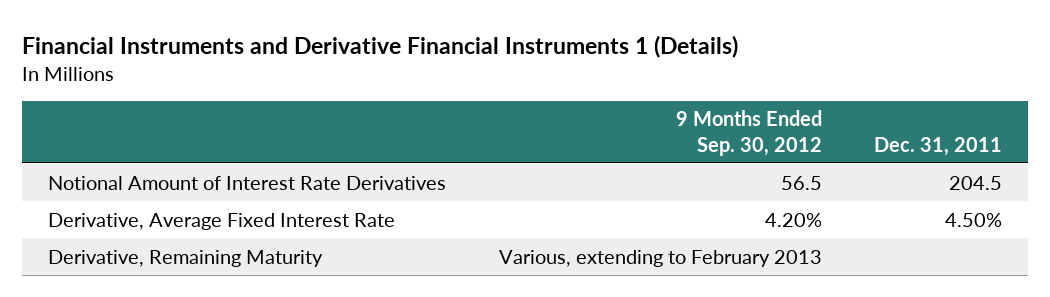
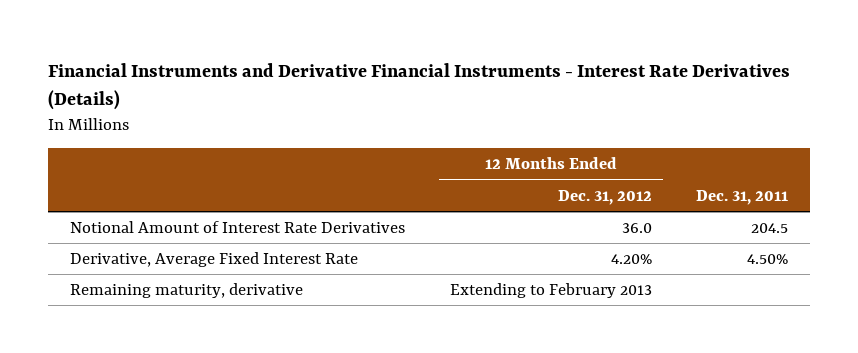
- Financial Instruments and Derivative Financial Instruments 1 (Details)
+ Financial Instruments and Derivative Financial Instruments - Interest Rate Derivatives (Details)
- | 9 Months Ended Sep. 30, 2012 | Dec. 31, 2011
+ | 12 Months Ended Dec. 31, 2012 | Dec. 31, 2011
- Derivative, Remaining Maturity | Various, extending to February 2013 |
+ Remaining maturity, derivative | Extending to February 2013 |

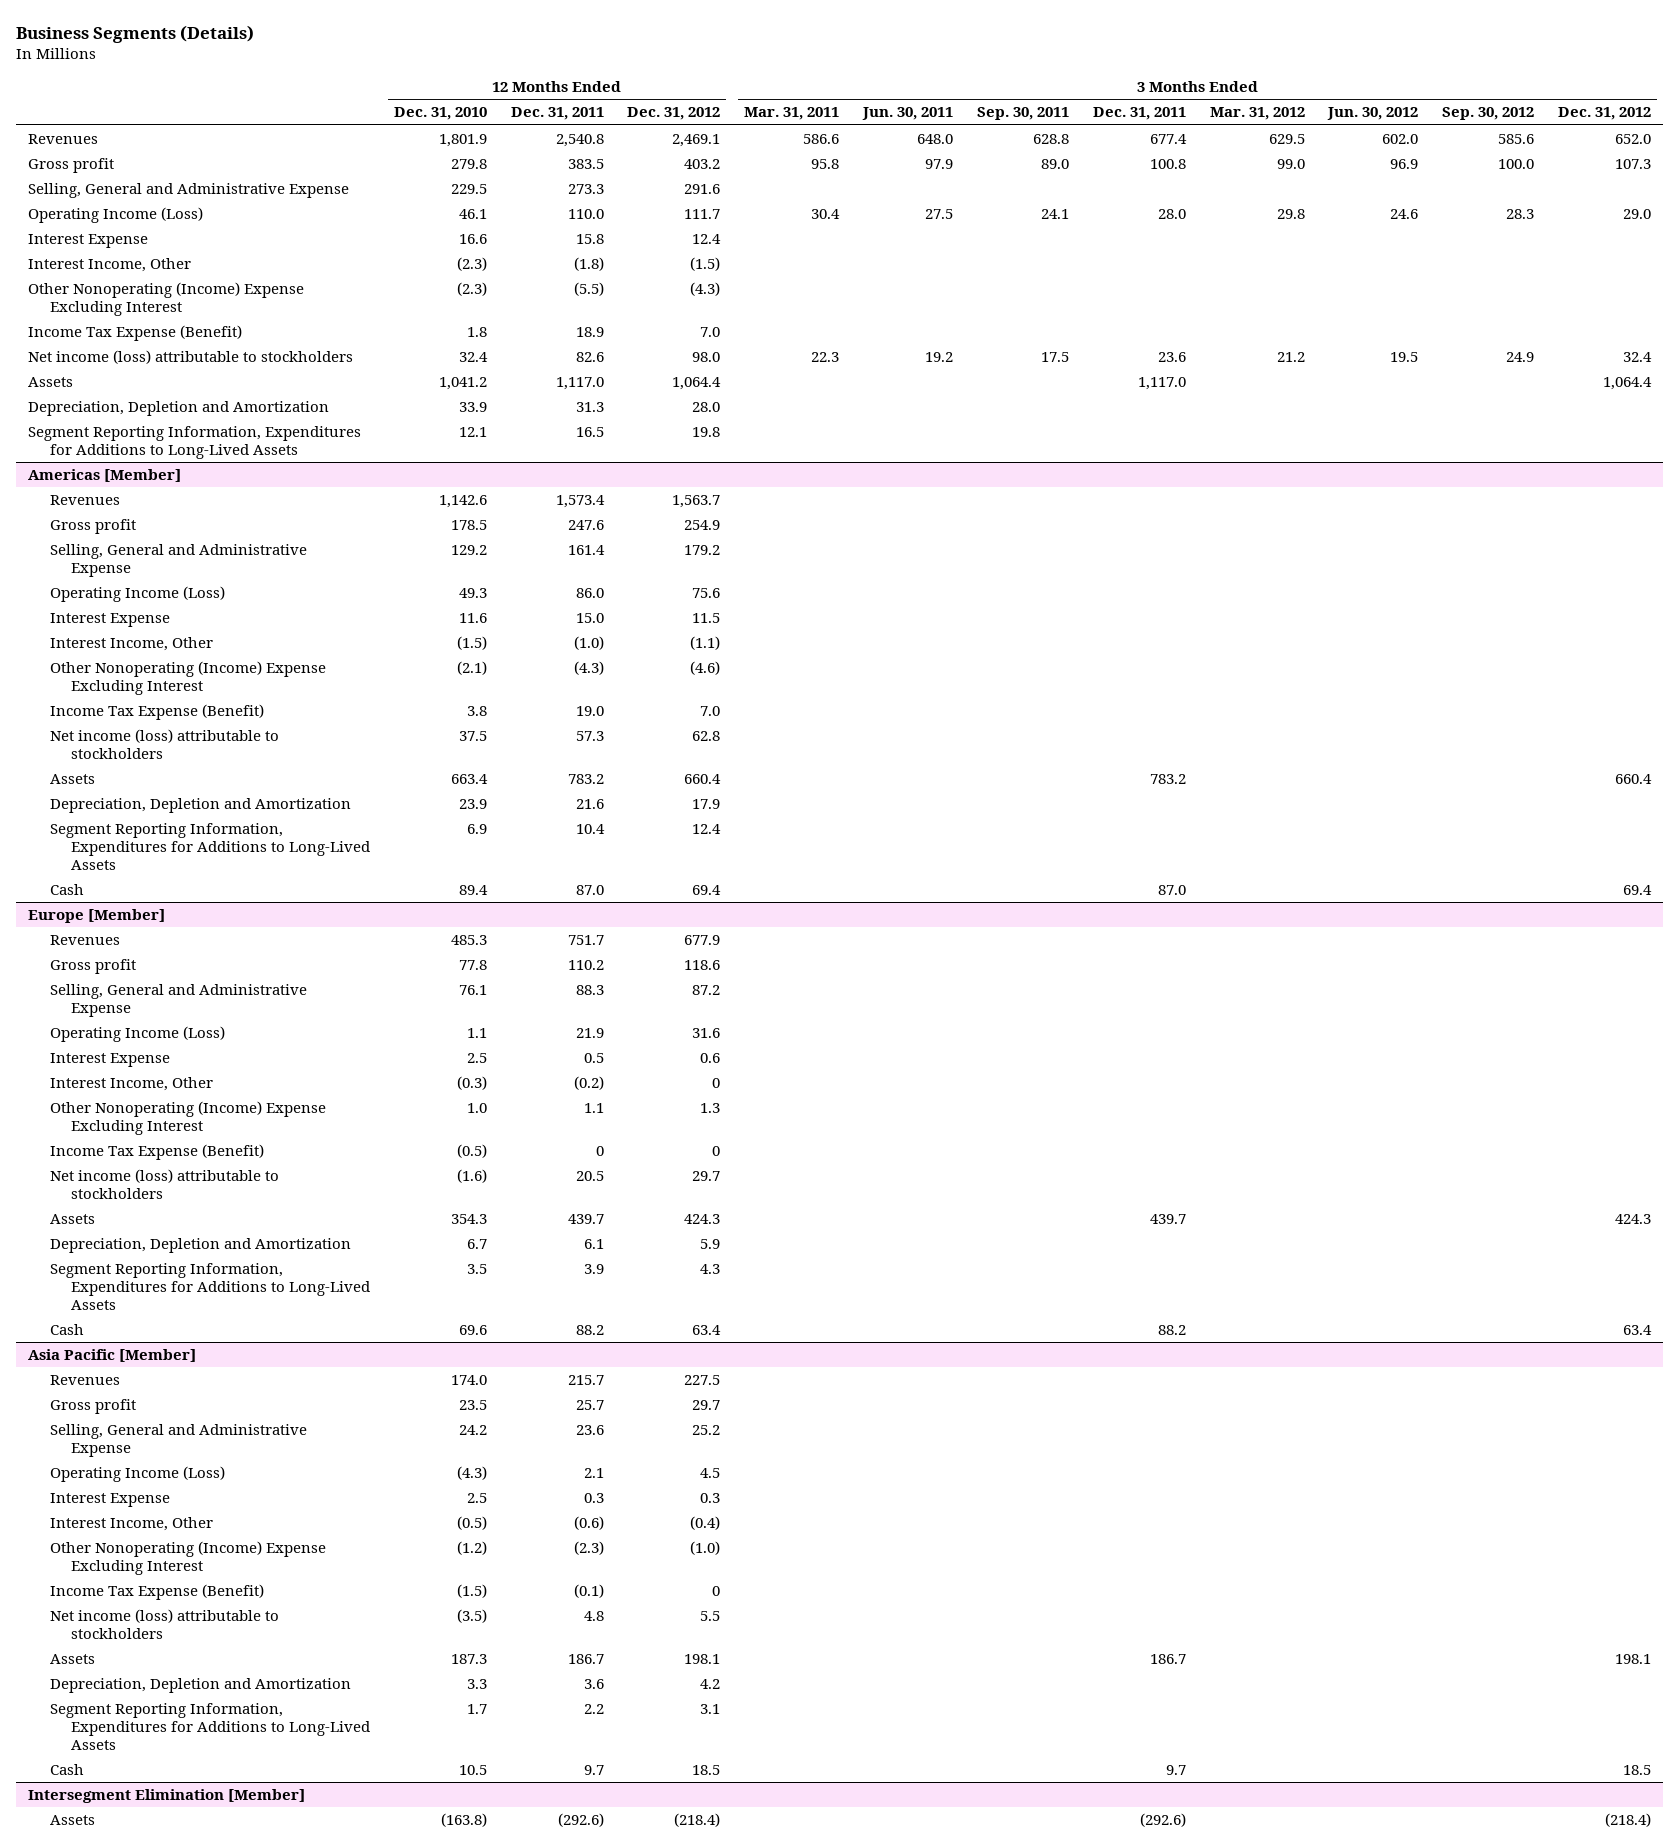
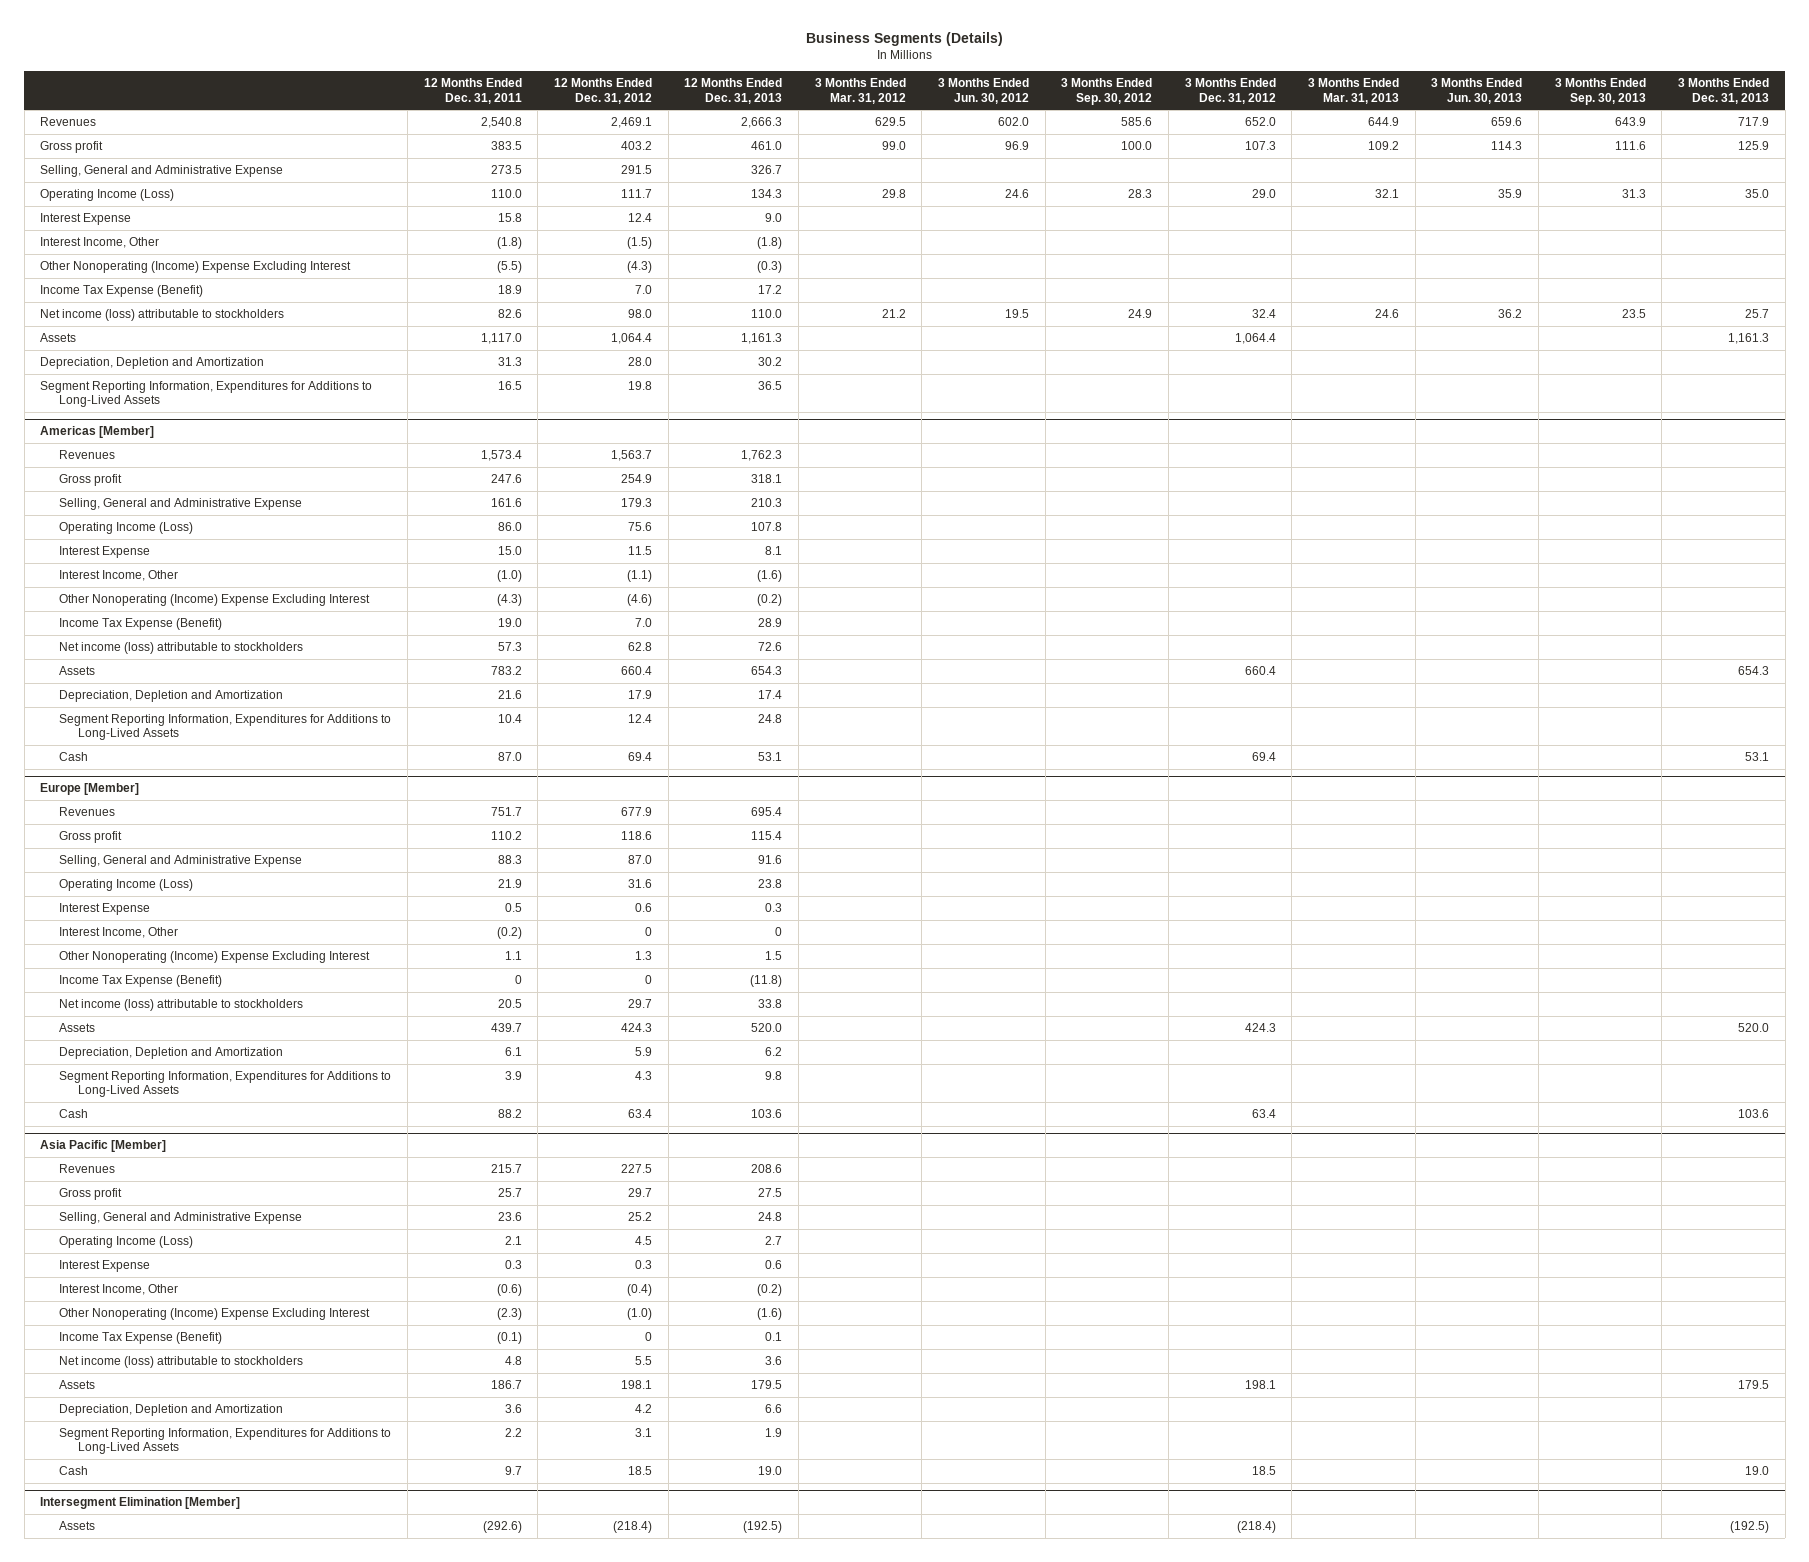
- | 12 Months Ended Dec. 31, 2010 | 12 Months Ended Dec. 31, 2011 | 12 Months Ended Dec. 31, 2012 | 3 Months Ended Mar. 31, 2011 | 3 Months Ended Jun. 30, 2011 | 3 Months Ended Sep. 30, 2011 | 3 Months Ended Dec. 31, 2011 | 3 Months Ended Mar. 31, 2012 | 3 Months Ended Jun. 30, 2012 | 3 Months Ended Sep. 30, 2012 | 3 Months Ended Dec. 31, 2012
+ | 12 Months Ended Dec. 31, 2011 | 12 Months Ended Dec. 31, 2012 | 12 Months Ended Dec. 31, 2013 | 3 Months Ended Mar. 31, 2012 | 3 Months Ended Jun. 30, 2012 | 3 Months Ended Sep. 30, 2012 | 3 Months Ended Dec. 31, 2012 | 3 Months Ended Mar. 31, 2013 | 3 Months Ended Jun. 30, 2013 | 3 Months Ended Sep. 30, 2013 | 3 Months Ended Dec. 31, 2013
- Selling, General and Administrative Expense | 229.5 | 273.3 | 291.6 | | | | | | | |
+ Selling, General and Administrative Expense | 273.5 | 291.5 | 326.7 | | | | | | | |
@ Americas [Member]
- Selling, General and Administrative Expense | 129.2 | 161.4 | 179.2 | | | | | | | |
+ Selling, General and Administrative Expense | 161.6 | 179.3 | 210.3 | | | | | | | |
@ Europe [Member]
- Selling, General and Administrative Expense | 76.1 | 88.3 | 87.2 | | | | | | | |
+ Selling, General and Administrative Expense | 88.3 | 87.0 | 91.6 | | | | | | | |

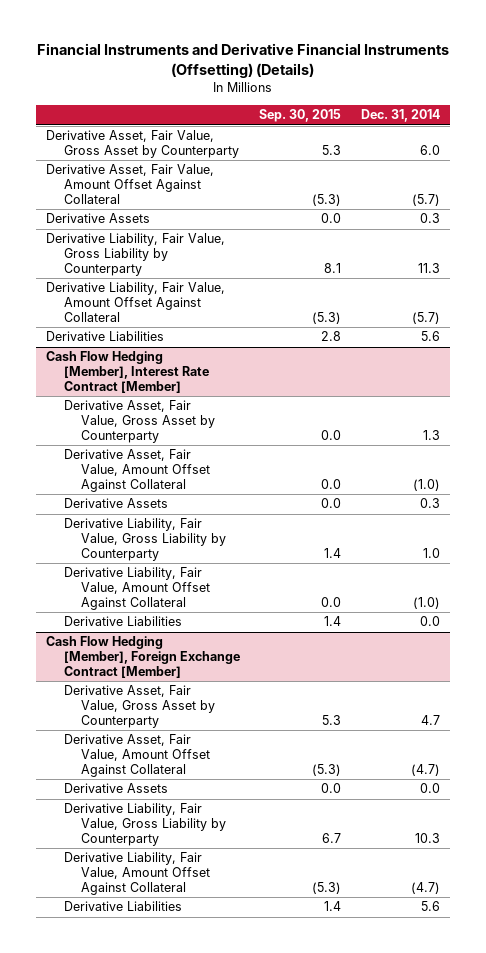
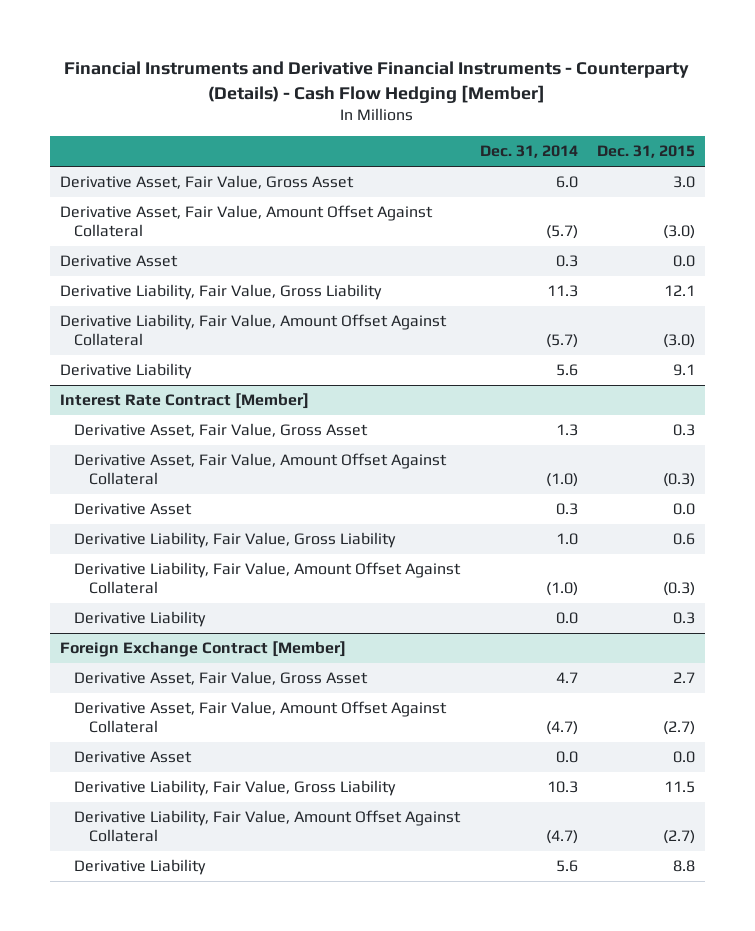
- Financial Instruments and Derivative Financial Instruments (Offsetting) (Details)
+ Financial Instruments and Derivative Financial Instruments - Counterparty (Details) - Cash Flow Hedging [Member]
- | Sep. 30, 2015 | Dec. 31, 2014
+ | Dec. 31, 2014 | Dec. 31, 2015
- Derivative Asset, Fair Value, Gross Asset by Counterparty | 5.3 | 6.0
+ Derivative Asset, Fair Value, Gross Asset | 6.0 | 3.0
- Derivative Assets | 0.0 | 0.3
- Derivative Liability, Fair Value, Gross Liability by Counterparty | 8.1 | 11.3
+ Derivative Asset | 0.3 | 0.0
+ Derivative Liability, Fair Value, Gross Liability | 11.3 | 12.1
- Derivative Liabilities | 2.8 | 5.6
- Cash Flow Hedging [Member], Interest Rate Contract [Member]
- Derivative Asset, Fair Value, Gross Asset by Counterparty | 0.0 | 1.3
+ Derivative Liability | 5.6 | 9.1
+ Interest Rate Contract [Member]
+ Derivative Asset, Fair Value, Gross Asset | 1.3 | 0.3
- Derivative Assets | 0.0 | 0.3
- Derivative Liability, Fair Value, Gross Liability by Counterparty | 1.4 | 1.0
+ Derivative Asset | 0.3 | 0.0
+ Derivative Liability, Fair Value, Gross Liability | 1.0 | 0.6
- Derivative Liabilities | 1.4 | 0.0
- Cash Flow Hedging [Member], Foreign Exchange Contract [Member]
- Derivative Asset, Fair Value, Gross Asset by Counterparty | 5.3 | 4.7
+ Derivative Liability | 0.0 | 0.3
+ Foreign Exchange Contract [Member]
+ Derivative Asset, Fair Value, Gross Asset | 4.7 | 2.7
- Derivative Assets | 0.0 | 0.0
- Derivative Liability, Fair Value, Gross Liability by Counterparty | 6.7 | 10.3
+ Derivative Asset | 0.0 | 0.0
+ Derivative Liability, Fair Value, Gross Liability | 10.3 | 11.5
- Derivative Liabilities | 1.4 | 5.6
+ Derivative Liability | 5.6 | 8.8

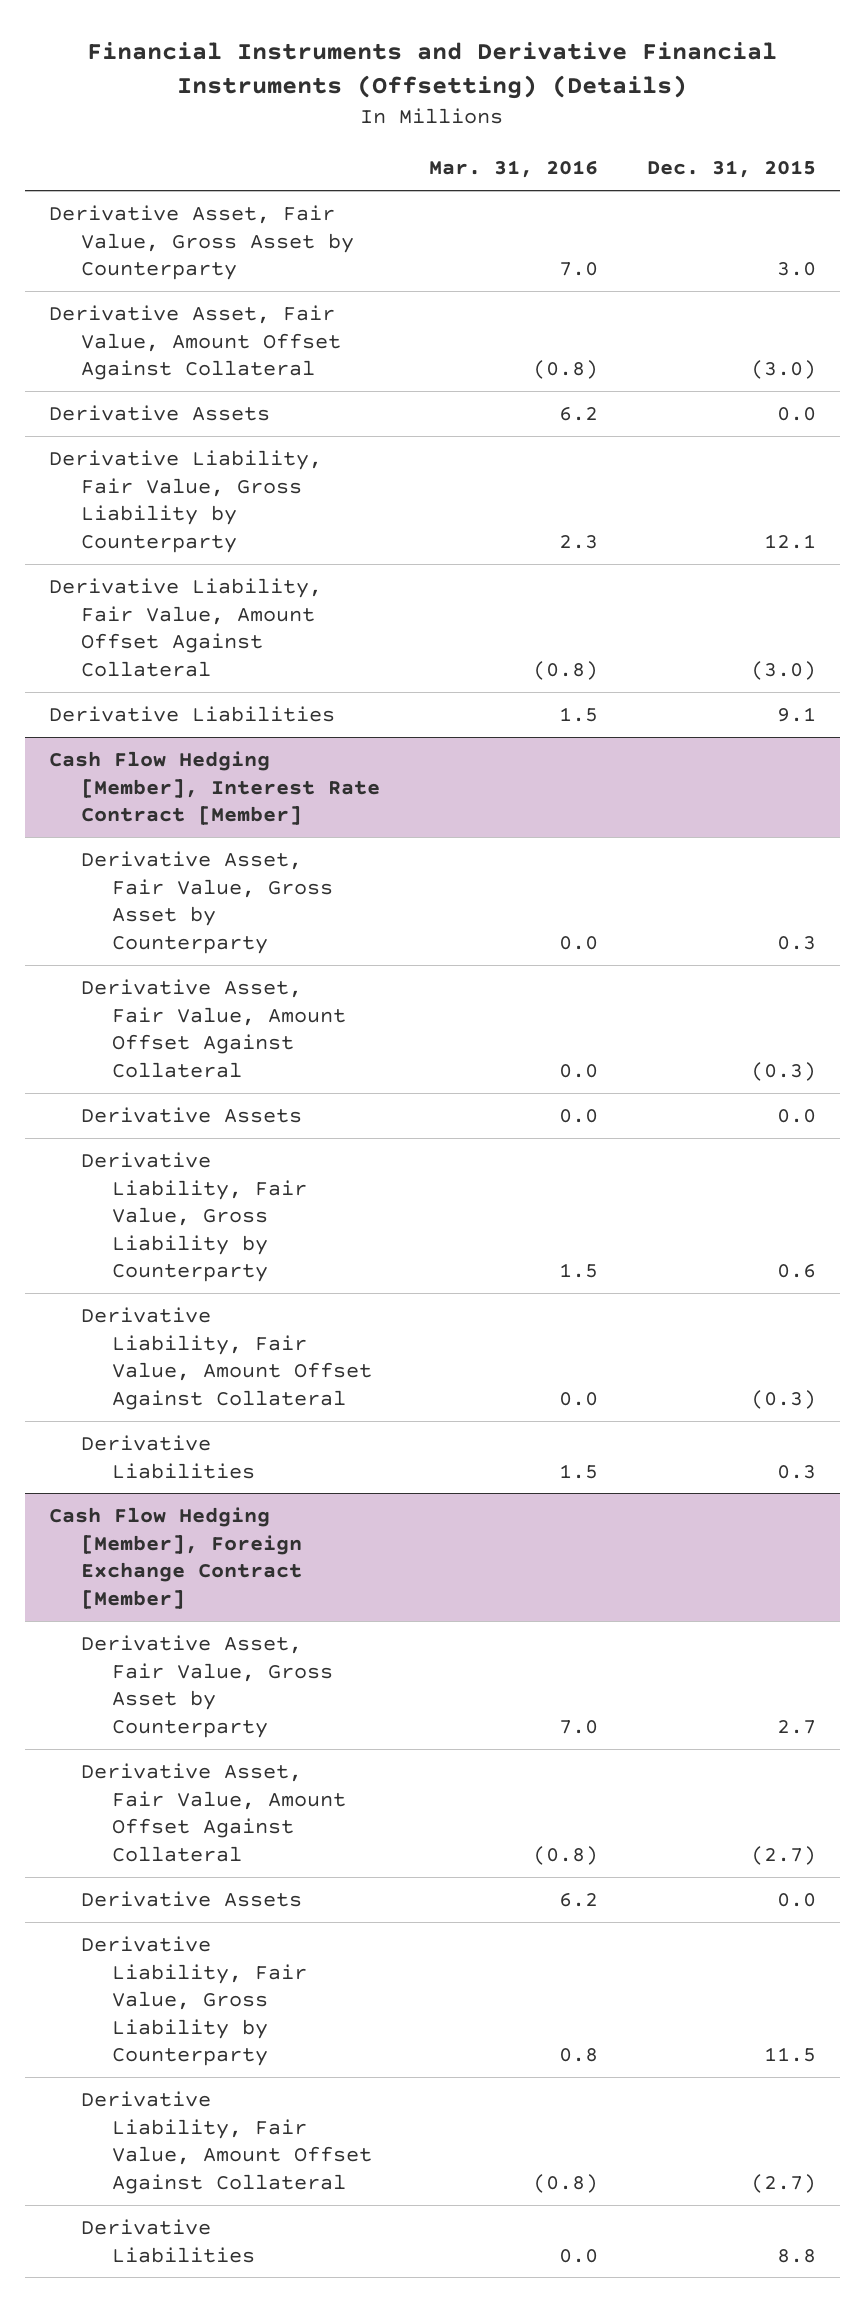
- Financial Instruments and Derivative Financial Instruments - Counterparty (Details) - Cash Flow Hedging [Member]
+ Financial Instruments and Derivative Financial Instruments (Offsetting) (Details)
- | Dec. 31, 2014 | Dec. 31, 2015
+ | Mar. 31, 2016 | Dec. 31, 2015
- Derivative Asset, Fair Value, Gross Asset | 6.0 | 3.0
+ Derivative Asset, Fair Value, Gross Asset by Counterparty | 7.0 | 3.0
- Derivative Asset | 0.3 | 0.0
- Derivative Liability, Fair Value, Gross Liability | 11.3 | 12.1
+ Derivative Assets | 6.2 | 0.0
+ Derivative Liability, Fair Value, Gross Liability by Counterparty | 2.3 | 12.1
- Derivative Liability | 5.6 | 9.1
- Interest Rate Contract [Member]
- Derivative Asset, Fair Value, Gross Asset | 1.3 | 0.3
+ Derivative Liabilities | 1.5 | 9.1
+ Cash Flow Hedging [Member], Interest Rate Contract [Member]
+ Derivative Asset, Fair Value, Gross Asset by Counterparty | 0.0 | 0.3
- Derivative Asset | 0.3 | 0.0
- Derivative Liability, Fair Value, Gross Liability | 1.0 | 0.6
+ Derivative Assets | 0.0 | 0.0
+ Derivative Liability, Fair Value, Gross Liability by Counterparty | 1.5 | 0.6
- Derivative Liability | 0.0 | 0.3
- Foreign Exchange Contract [Member]
- Derivative Asset, Fair Value, Gross Asset | 4.7 | 2.7
+ Derivative Liabilities | 1.5 | 0.3
+ Cash Flow Hedging [Member], Foreign Exchange Contract [Member]
+ Derivative Asset, Fair Value, Gross Asset by Counterparty | 7.0 | 2.7
- Derivative Asset | 0.0 | 0.0
- Derivative Liability, Fair Value, Gross Liability | 10.3 | 11.5
+ Derivative Assets | 6.2 | 0.0
+ Derivative Liability, Fair Value, Gross Liability by Counterparty | 0.8 | 11.5
- Derivative Liability | 5.6 | 8.8
+ Derivative Liabilities | 0.0 | 8.8

